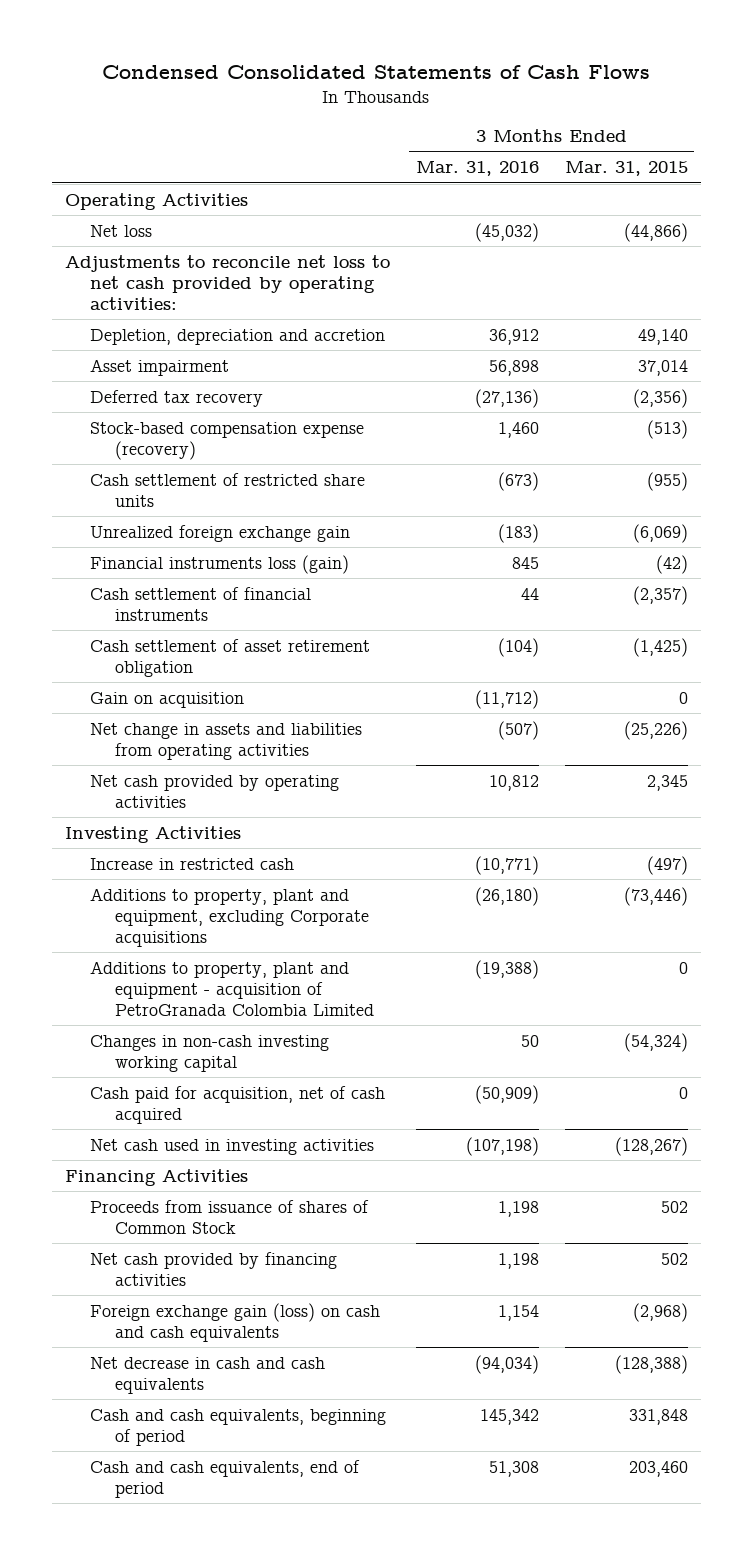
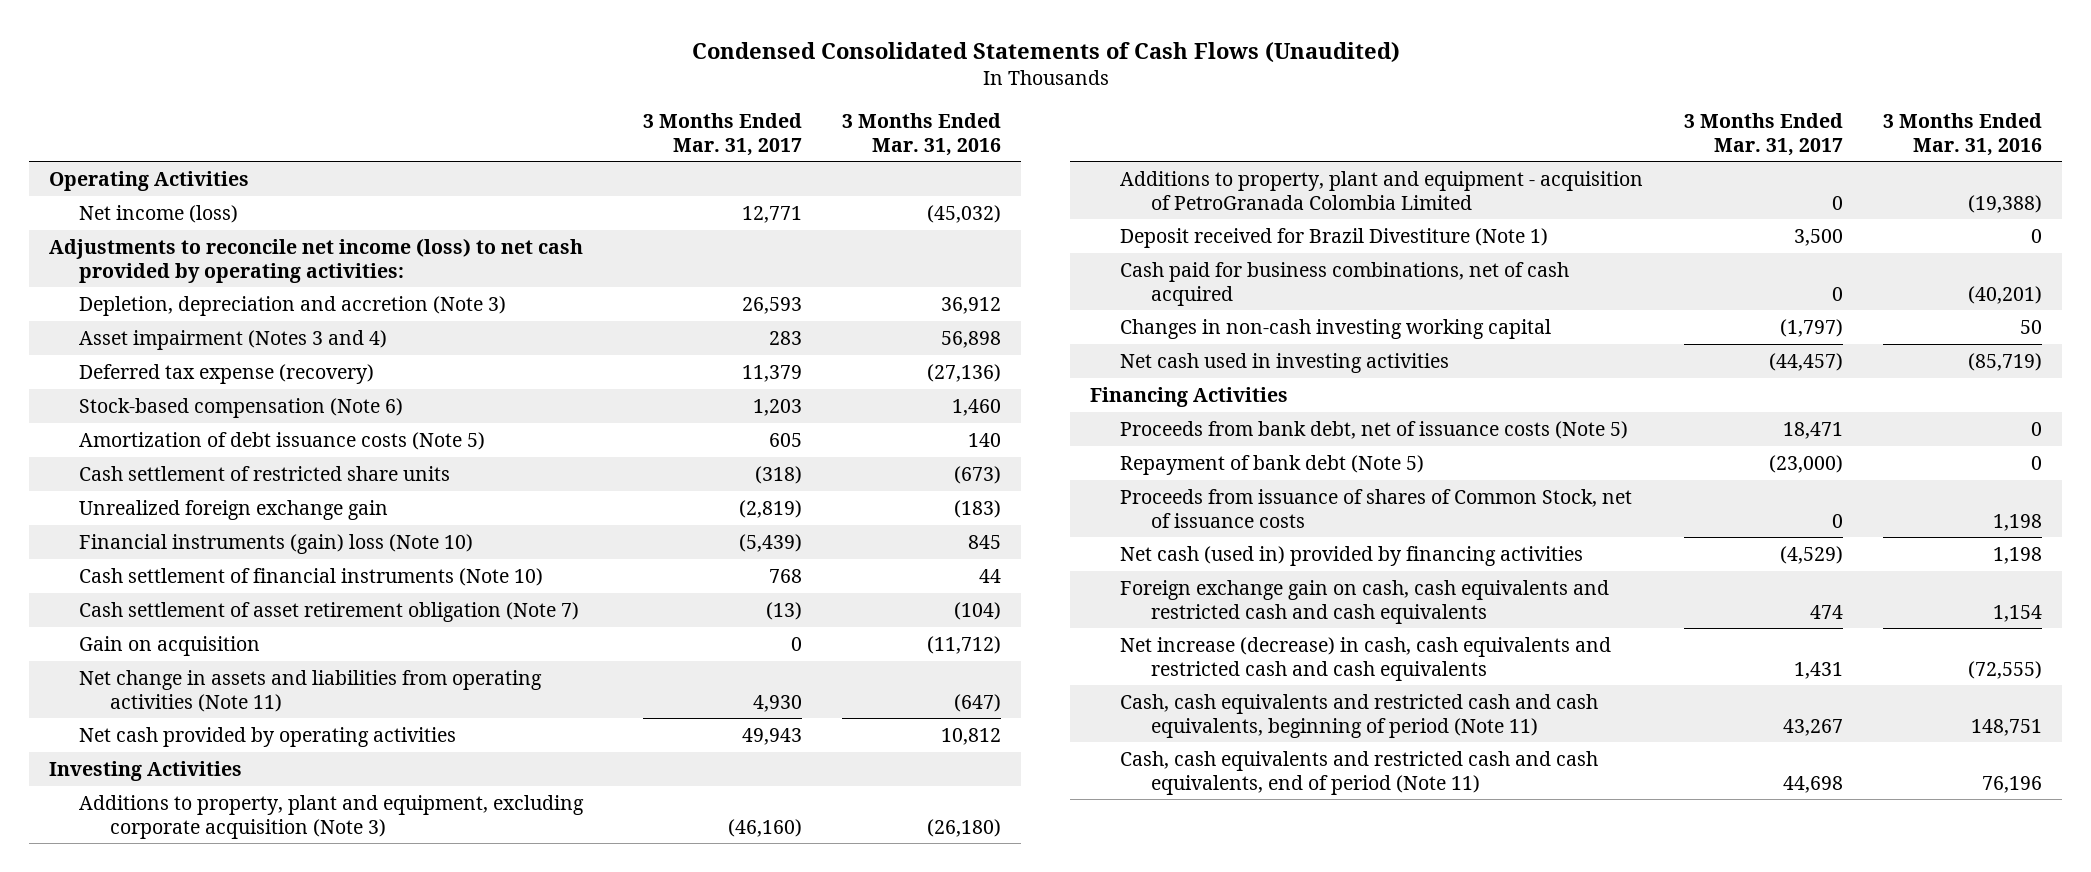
- Condensed Consolidated Statements of Cash Flows
+ Condensed Consolidated Statements of Cash Flows (Unaudited)
- | 3 Months Ended Mar. 31, 2016 | 3 Months Ended Mar. 31, 2015
+ | 3 Months Ended Mar. 31, 2017 | 3 Months Ended Mar. 31, 2016
- Net loss | (45,032) | (44,866)
- Adjustments to reconcile net loss to net cash provided by operating activities:
- Depletion, depreciation and accretion | 36,912 | 49,140
- Asset impairment | 56,898 | 37,014
- Deferred tax recovery | (27,136) | (2,356)
- Stock-based compensation expense (recovery) | 1,460 | (513)
+ Net income (loss) | 12,771 | (45,032)
+ Adjustments to reconcile net income (loss) to net cash provided by operating activities:
+ Depletion, depreciation and accretion (Note 3) | 26,593 | 36,912
+ Asset impairment (Notes 3 and 4) | 283 | 56,898
+ Deferred tax expense (recovery) | 11,379 | (27,136)
+ Stock-based compensation (Note 6) | 1,203 | 1,460
+ Amortization of debt issuance costs (Note 5) | 605 | 140
- Financial instruments loss (gain) | 845 | (42)
- Cash settlement of financial instruments | 44 | (2,357)
- Cash settlement of asset retirement obligation | (104) | (1,425)
+ Financial instruments (gain) loss (Note 10) | (5,439) | 845
+ Cash settlement of financial instruments (Note 10) | 768 | 44
+ Cash settlement of asset retirement obligation (Note 7) | (13) | (104)
- Net change in assets and liabilities from operating activities | (507) | (25,226)
+ Net change in assets and liabilities from operating activities (Note 11) | 4,930 | (647)
- Increase in restricted cash | (10,771) | (497)
- Additions to property, plant and equipment, excluding Corporate acquisitions | (26,180) | (73,446)
+ Additions to property, plant and equipment, excluding corporate acquisition (Note 3) | (46,160) | (26,180)
+ Deposit received for Brazil Divestiture (Note 1) | 3,500 | 0
+ Cash paid for business combinations, net of cash acquired | 0 | (40,201)
- Cash paid for acquisition, net of cash acquired | (50,909) | 0
- Net cash used in investing activities | (107,198) | (128,267)
+ Net cash used in investing activities | (44,457) | (85,719)
- Proceeds from issuance of shares of Common Stock | 1,198 | 502
- Net cash provided by financing activities | 1,198 | 502
- Foreign exchange gain (loss) on cash and cash equivalents | 1,154 | (2,968)
- Net decrease in cash and cash equivalents | (94,034) | (128,388)
- Cash and cash equivalents, beginning of period | 145,342 | 331,848
- Cash and cash equivalents, end of period | 51,308 | 203,460
+ Proceeds from bank debt, net of issuance costs (Note 5) | 18,471 | 0
+ Repayment of bank debt (Note 5) | (23,000) | 0
+ Proceeds from issuance of shares of Common Stock, net of issuance costs | 0 | 1,198
+ Net cash (used in) provided by financing activities | (4,529) | 1,198
+ Foreign exchange gain on cash, cash equivalents and restricted cash and cash equivalents | 474 | 1,154
+ Net increase (decrease) in cash, cash equivalents and restricted cash and cash equivalents | 1,431 | (72,555)
+ Cash, cash equivalents and restricted cash and cash equivalents, beginning of period (Note 11) | 43,267 | 148,751
+ Cash, cash equivalents and restricted cash and cash equivalents, end of period (Note 11) | 44,698 | 76,196

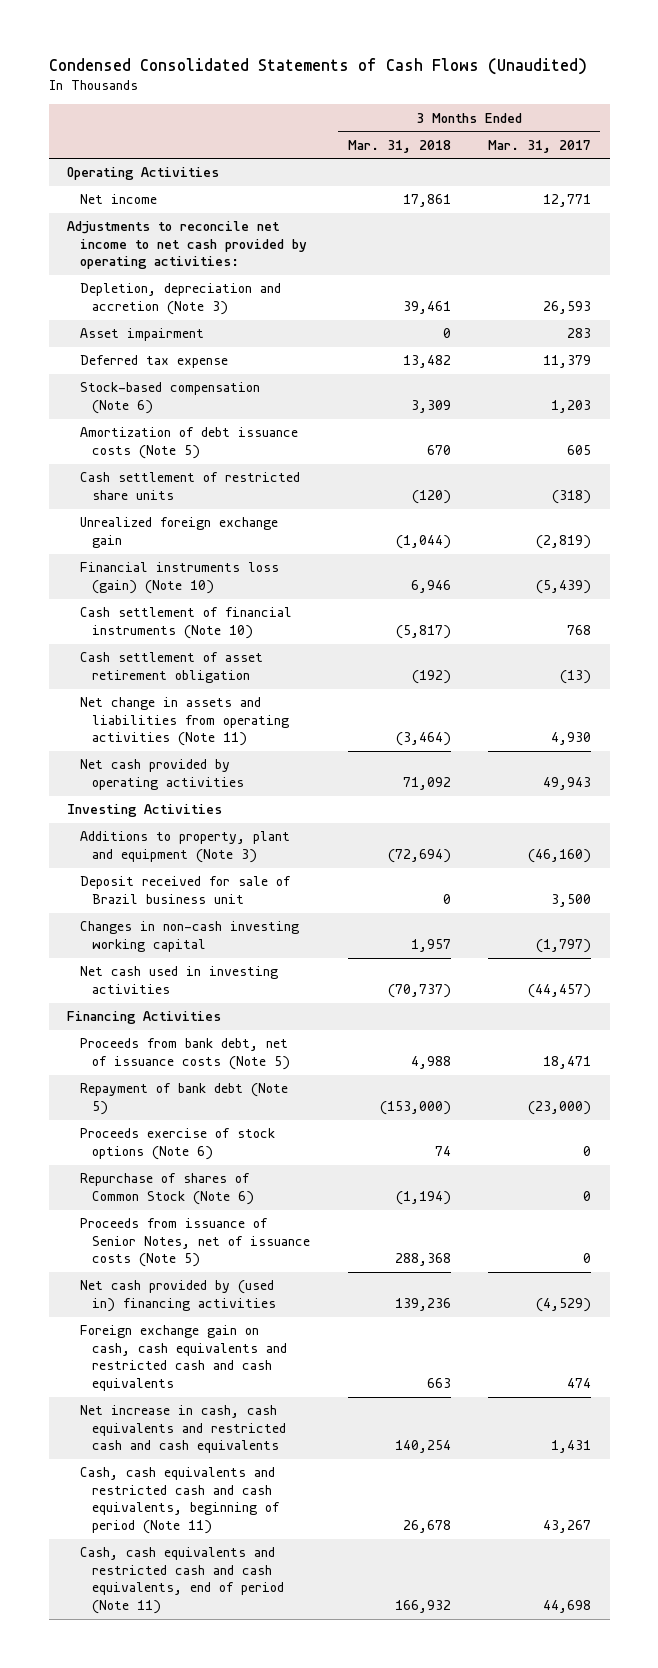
- | 3 Months Ended Mar. 31, 2017 | 3 Months Ended Mar. 31, 2016
+ | 3 Months Ended Mar. 31, 2018 | 3 Months Ended Mar. 31, 2017
- Net income (loss) | 12,771 | (45,032)
- Adjustments to reconcile net income (loss) to net cash provided by operating activities:
+ Net income | 17,861 | 12,771
+ Adjustments to reconcile net income to net cash provided by operating activities:
- Asset impairment (Notes 3 and 4) | 283 | 56,898
- Deferred tax expense (recovery) | 11,379 | (27,136)
+ Asset impairment | 0 | 283
+ Deferred tax expense | 13,482 | 11,379
- Financial instruments (gain) loss (Note 10) | (5,439) | 845
+ Financial instruments loss (gain) (Note 10) | 6,946 | (5,439)
- Cash settlement of asset retirement obligation (Note 7) | (13) | (104)
- Gain on acquisition | 0 | (11,712)
+ Cash settlement of asset retirement obligation | (192) | (13)
- Additions to property, plant and equipment, excluding corporate acquisition (Note 3) | (46,160) | (26,180)
- Additions to property, plant and equipment - acquisition of PetroGranada Colombia Limited | 0 | (19,388)
- Deposit received for Brazil Divestiture (Note 1) | 3,500 | 0
- Cash paid for business combinations, net of cash acquired | 0 | (40,201)
+ Additions to property, plant and equipment (Note 3) | (72,694) | (46,160)
+ Deposit received for sale of Brazil business unit | 0 | 3,500
- Proceeds from issuance of shares of Common Stock, net of issuance costs | 0 | 1,198
- Net cash (used in) provided by financing activities | (4,529) | 1,198
+ Proceeds exercise of stock options (Note 6) | 74 | 0
+ Repurchase of shares of Common Stock (Note 6) | (1,194) | 0
+ Proceeds from issuance of Senior Notes, net of issuance costs (Note 5) | 288,368 | 0
+ Net cash provided by (used in) financing activities | 139,236 | (4,529)
- Net increase (decrease) in cash, cash equivalents and restricted cash and cash equivalents | 1,431 | (72,555)
+ Net increase in cash, cash equivalents and restricted cash and cash equivalents | 140,254 | 1,431

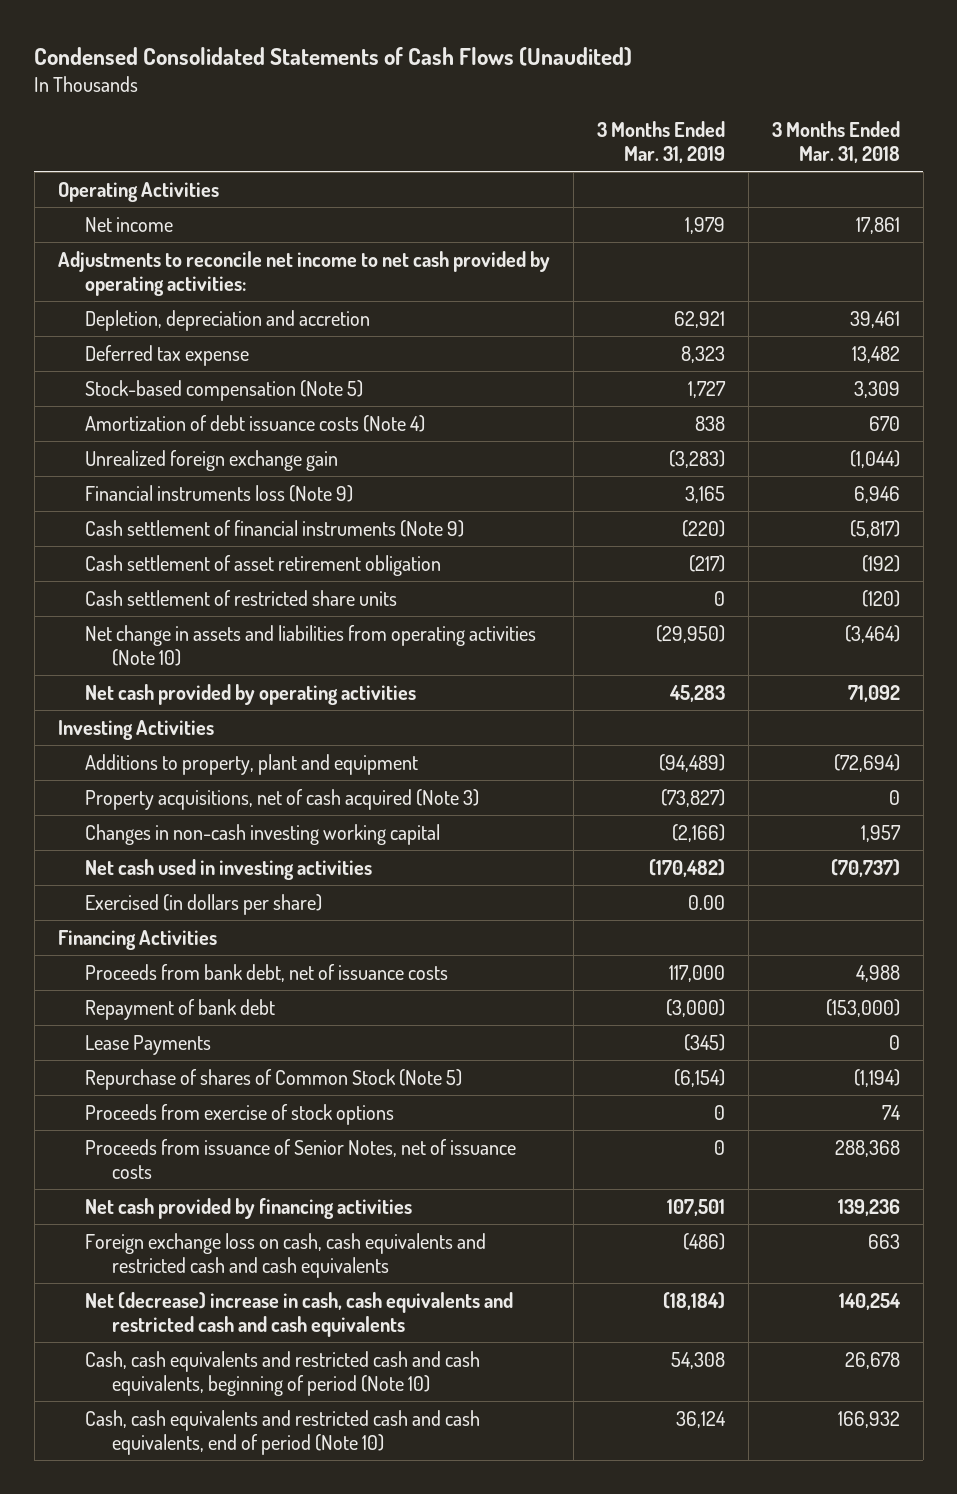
- | 3 Months Ended Mar. 31, 2018 | 3 Months Ended Mar. 31, 2017
+ | 3 Months Ended Mar. 31, 2019 | 3 Months Ended Mar. 31, 2018
- Depletion, depreciation and accretion (Note 3) | 39,461 | 26,593
- Asset impairment | 0 | 283
+ Depletion, depreciation and accretion | 62,921 | 39,461
- Stock-based compensation (Note 6) | 3,309 | 1,203
- Amortization of debt issuance costs (Note 5) | 670 | 605
+ Stock-based compensation (Note 5) | 1,727 | 3,309
+ Amortization of debt issuance costs (Note 4) | 838 | 670
- Financial instruments loss (gain) (Note 10) | 6,946 | (5,439)
- Cash settlement of financial instruments (Note 10) | (5,817) | 768
+ Financial instruments loss (Note 9) | 3,165 | 6,946
+ Cash settlement of financial instruments (Note 9) | (220) | (5,817)
- Net change in assets and liabilities from operating activities (Note 11) | (3,464) | 4,930
moved down: Cash settlement of restricted share units | 0 | (120)
+ Net change in assets and liabilities from operating activities (Note 10) | (29,950) | (3,464)
- Additions to property, plant and equipment (Note 3) | (72,694) | (46,160)
- Deposit received for sale of Brazil business unit | 0 | 3,500
+ Additions to property, plant and equipment | (94,489) | (72,694)
+ Property acquisitions, net of cash acquired (Note 3) | (73,827) | 0
+ Exercised (in dollars per share) | 0.00 |
- Proceeds from bank debt, net of issuance costs (Note 5) | 4,988 | 18,471
- Repayment of bank debt (Note 5) | (153,000) | (23,000)
- Proceeds exercise of stock options (Note 6) | 74 | 0
- Repurchase of shares of Common Stock (Note 6) | (1,194) | 0
- Proceeds from issuance of Senior Notes, net of issuance costs (Note 5) | 288,368 | 0
- Net cash provided by (used in) financing activities | 139,236 | (4,529)
- Foreign exchange gain on cash, cash equivalents and restricted cash and cash equivalents | 663 | 474
- Net increase in cash, cash equivalents and restricted cash and cash equivalents | 140,254 | 1,431
- Cash, cash equivalents and restricted cash and cash equivalents, beginning of period (Note 11) | 26,678 | 43,267
- Cash, cash equivalents and restricted cash and cash equivalents, end of period (Note 11) | 166,932 | 44,698
+ Proceeds from bank debt, net of issuance costs | 117,000 | 4,988
+ Repayment of bank debt | (3,000) | (153,000)
+ Lease Payments | (345) | 0
+ Repurchase of shares of Common Stock (Note 5) | (6,154) | (1,194)
+ Proceeds from exercise of stock options | 0 | 74
+ Proceeds from issuance of Senior Notes, net of issuance costs | 0 | 288,368
+ Net cash provided by financing activities | 107,501 | 139,236
+ Foreign exchange loss on cash, cash equivalents and restricted cash and cash equivalents | (486) | 663
+ Net (decrease) increase in cash, cash equivalents and restricted cash and cash equivalents | (18,184) | 140,254
+ Cash, cash equivalents and restricted cash and cash equivalents, beginning of period (Note 10) | 54,308 | 26,678
+ Cash, cash equivalents and restricted cash and cash equivalents, end of period (Note 10) | 36,124 | 166,932

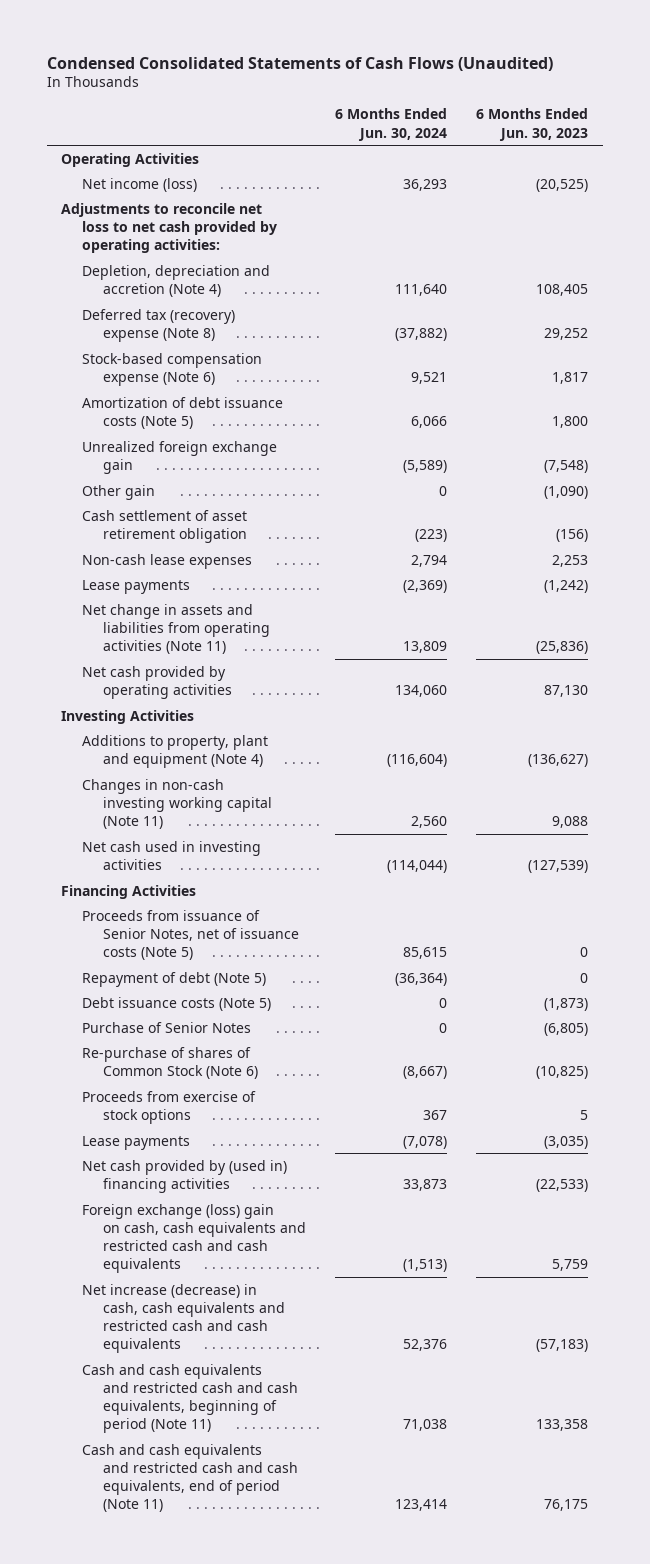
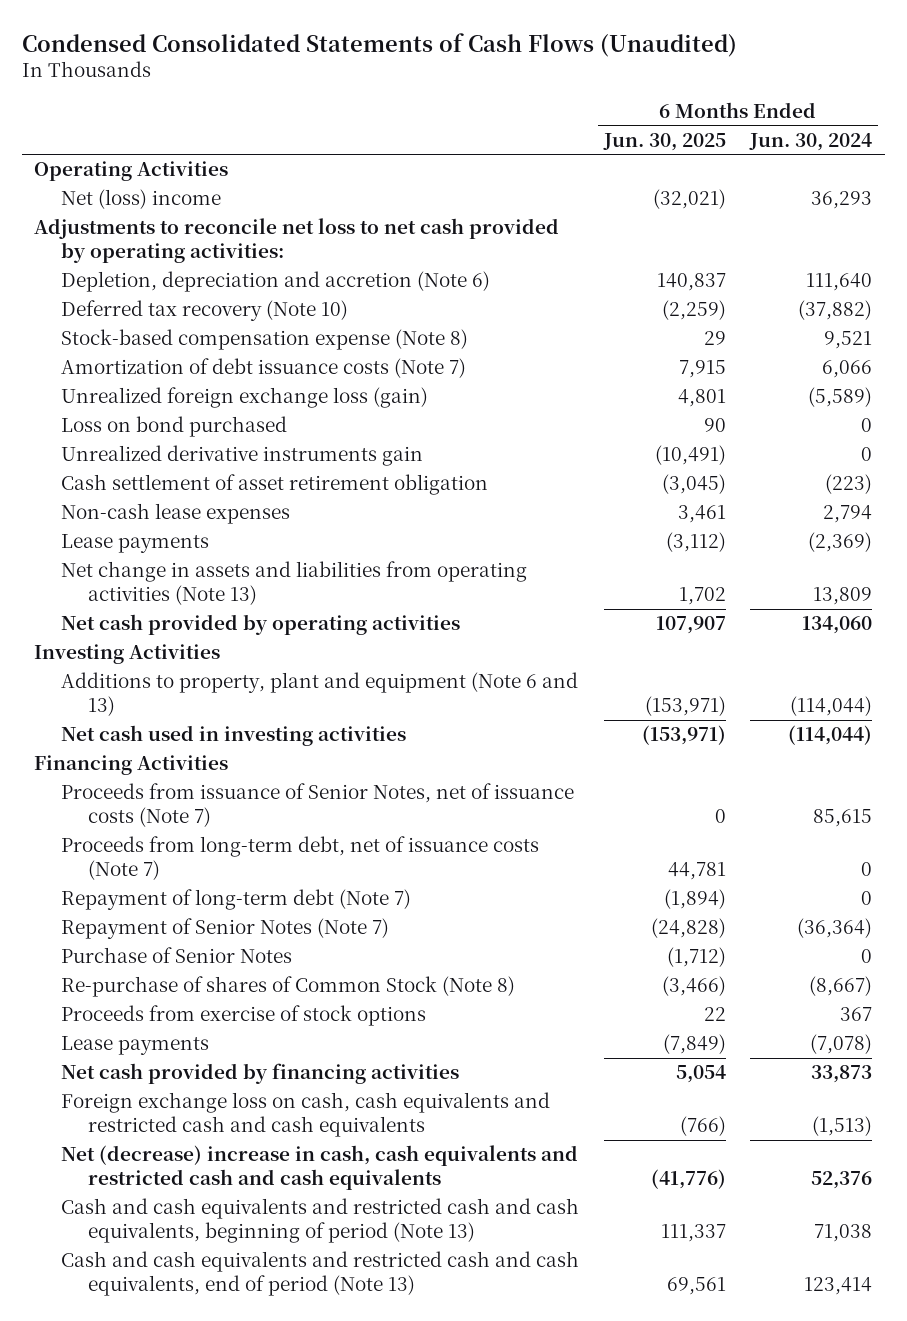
- | 6 Months Ended Jun. 30, 2024 | 6 Months Ended Jun. 30, 2023
+ | 6 Months Ended Jun. 30, 2025 | 6 Months Ended Jun. 30, 2024
- Net income (loss) | 36,293 | (20,525)
+ Net (loss) income | (32,021) | 36,293
- Depletion, depreciation and accretion (Note 4) | 111,640 | 108,405
- Deferred tax (recovery) expense (Note 8) | (37,882) | 29,252
- Stock-based compensation expense (Note 6) | 9,521 | 1,817
- Amortization of debt issuance costs (Note 5) | 6,066 | 1,800
- Unrealized foreign exchange gain | (5,589) | (7,548)
- Other gain | 0 | (1,090)
+ Depletion, depreciation and accretion (Note 6) | 140,837 | 111,640
+ Deferred tax recovery (Note 10) | (2,259) | (37,882)
+ Stock-based compensation expense (Note 8) | 29 | 9,521
+ Amortization of debt issuance costs (Note 7) | 7,915 | 6,066
+ Unrealized foreign exchange loss (gain) | 4,801 | (5,589)
+ Loss on bond purchased | 90 | 0
+ Unrealized derivative instruments gain | (10,491) | 0
- Net change in assets and liabilities from operating activities (Note 11) | 13,809 | (25,836)
+ Net change in assets and liabilities from operating activities (Note 13) | 1,702 | 13,809
- Additions to property, plant and equipment (Note 4) | (116,604) | (136,627)
- Changes in non-cash investing working capital (Note 11) | 2,560 | 9,088
+ Additions to property, plant and equipment (Note 6 and 13) | (153,971) | (114,044)
- Proceeds from issuance of Senior Notes, net of issuance costs (Note 5) | 85,615 | 0
- Repayment of debt (Note 5) | (36,364) | 0
- Debt issuance costs (Note 5) | 0 | (1,873)
+ Proceeds from issuance of Senior Notes, net of issuance costs (Note 7) | 0 | 85,615
+ Proceeds from long-term debt, net of issuance costs (Note 7) | 44,781 | 0
+ Repayment of long-term debt (Note 7) | (1,894) | 0
+ Repayment of Senior Notes (Note 7) | (24,828) | (36,364)
- Re-purchase of shares of Common Stock (Note 6) | (8,667) | (10,825)
+ Re-purchase of shares of Common Stock (Note 8) | (3,466) | (8,667)
- Net cash provided by (used in) financing activities | 33,873 | (22,533)
- Foreign exchange (loss) gain on cash, cash equivalents and restricted cash and cash equivalents | (1,513) | 5,759
- Net increase (decrease) in cash, cash equivalents and restricted cash and cash equivalents | 52,376 | (57,183)
- Cash and cash equivalents and restricted cash and cash equivalents, beginning of period (Note 11) | 71,038 | 133,358
- Cash and cash equivalents and restricted cash and cash equivalents, end of period (Note 11) | 123,414 | 76,175
+ Net cash provided by financing activities | 5,054 | 33,873
+ Foreign exchange loss on cash, cash equivalents and restricted cash and cash equivalents | (766) | (1,513)
+ Net (decrease) increase in cash, cash equivalents and restricted cash and cash equivalents | (41,776) | 52,376
+ Cash and cash equivalents and restricted cash and cash equivalents, beginning of period (Note 13) | 111,337 | 71,038
+ Cash and cash equivalents and restricted cash and cash equivalents, end of period (Note 13) | 69,561 | 123,414

